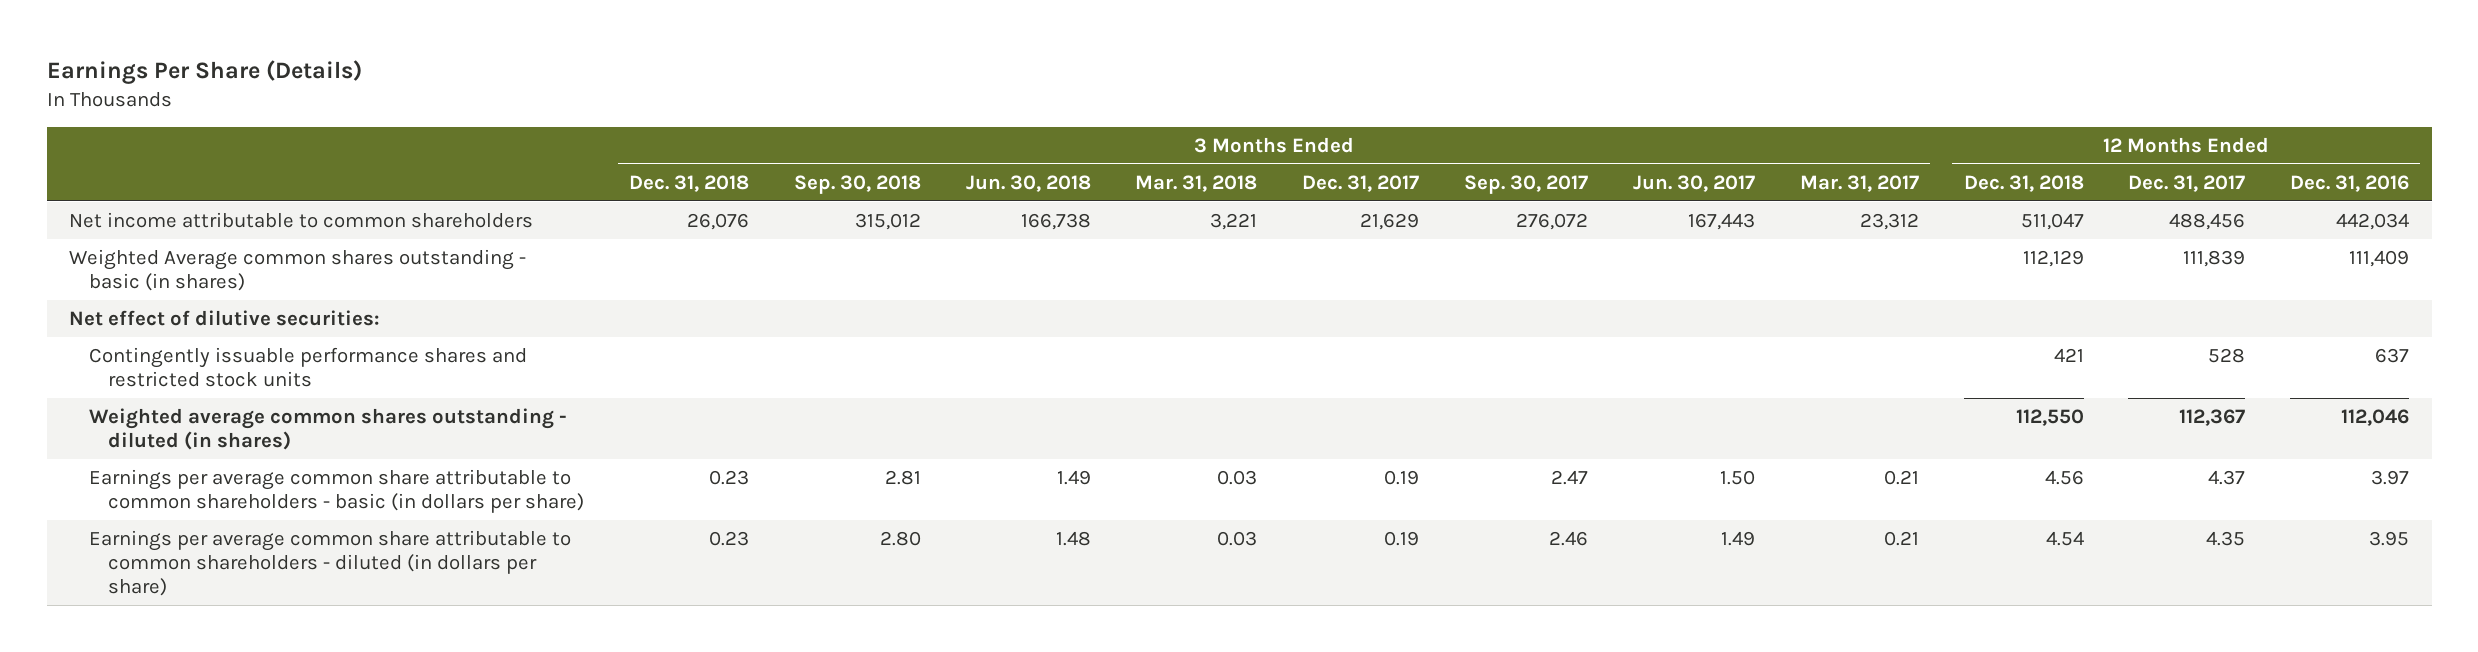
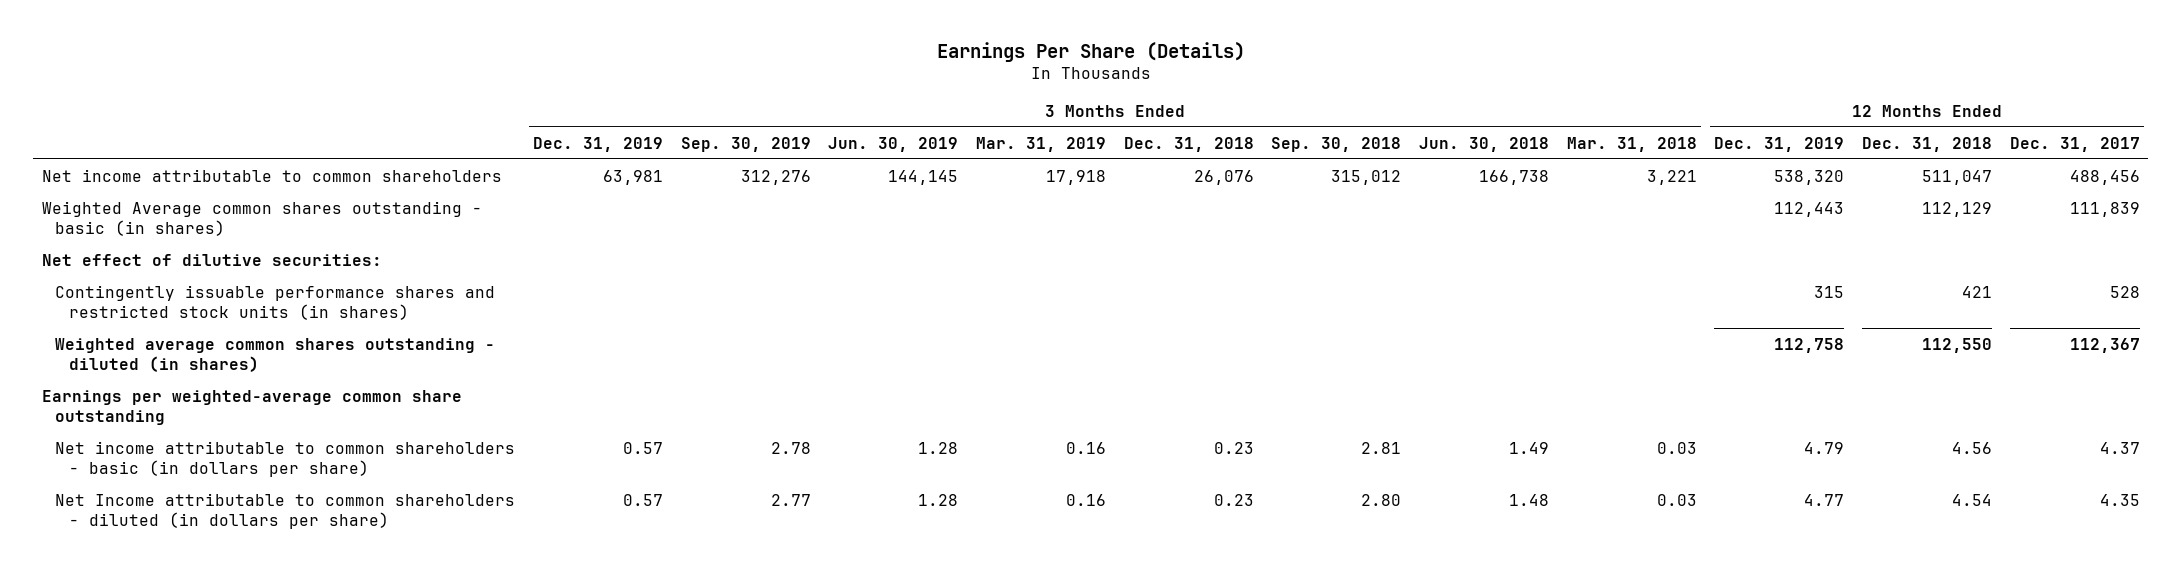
- | 3 Months Ended Dec. 31, 2018 | 3 Months Ended Sep. 30, 2018 | 3 Months Ended Jun. 30, 2018 | 3 Months Ended Mar. 31, 2018 | 3 Months Ended Dec. 31, 2017 | 3 Months Ended Sep. 30, 2017 | 3 Months Ended Jun. 30, 2017 | 3 Months Ended Mar. 31, 2017 | 12 Months Ended Dec. 31, 2018 | 12 Months Ended Dec. 31, 2017 | 12 Months Ended Dec. 31, 2016
+ | 3 Months Ended Dec. 31, 2019 | 3 Months Ended Sep. 30, 2019 | 3 Months Ended Jun. 30, 2019 | 3 Months Ended Mar. 31, 2019 | 3 Months Ended Dec. 31, 2018 | 3 Months Ended Sep. 30, 2018 | 3 Months Ended Jun. 30, 2018 | 3 Months Ended Mar. 31, 2018 | 12 Months Ended Dec. 31, 2019 | 12 Months Ended Dec. 31, 2018 | 12 Months Ended Dec. 31, 2017
- Contingently issuable performance shares and restricted stock units | | | | | | | | | 421 | 528 | 637
+ Contingently issuable performance shares and restricted stock units (in shares) | | | | | | | | | 315 | 421 | 528
- Earnings per average common share attributable to common shareholders - basic (in dollars per share) | 0.23 | 2.81 | 1.49 | 0.03 | 0.19 | 2.47 | 1.50 | 0.21 | 4.56 | 4.37 | 3.97
- Earnings per average common share attributable to common shareholders - diluted (in dollars per share) | 0.23 | 2.80 | 1.48 | 0.03 | 0.19 | 2.46 | 1.49 | 0.21 | 4.54 | 4.35 | 3.95
+ Earnings per weighted-average common share outstanding
+ Net income attributable to common shareholders - basic (in dollars per share) | 0.57 | 2.78 | 1.28 | 0.16 | 0.23 | 2.81 | 1.49 | 0.03 | 4.79 | 4.56 | 4.37
+ Net Income attributable to common shareholders - diluted (in dollars per share) | 0.57 | 2.77 | 1.28 | 0.16 | 0.23 | 2.80 | 1.48 | 0.03 | 4.77 | 4.54 | 4.35

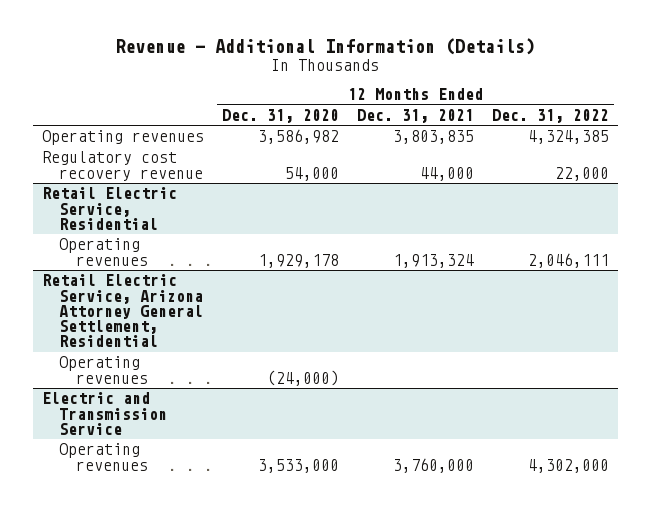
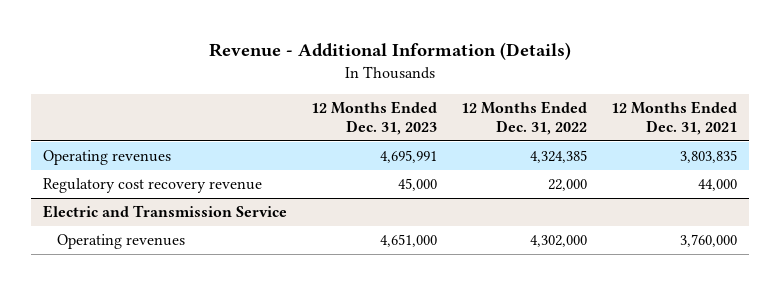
- | 12 Months Ended Dec. 31, 2020 | 12 Months Ended Dec. 31, 2021 | 12 Months Ended Dec. 31, 2022
+ | 12 Months Ended Dec. 31, 2023 | 12 Months Ended Dec. 31, 2022 | 12 Months Ended Dec. 31, 2021
- Retail Electric Service, Residential
- Operating revenues | 1,929,178 | 1,913,324 | 2,046,111
- Retail Electric Service, Arizona Attorney General Settlement, Residential
- Operating revenues | (24,000) | |

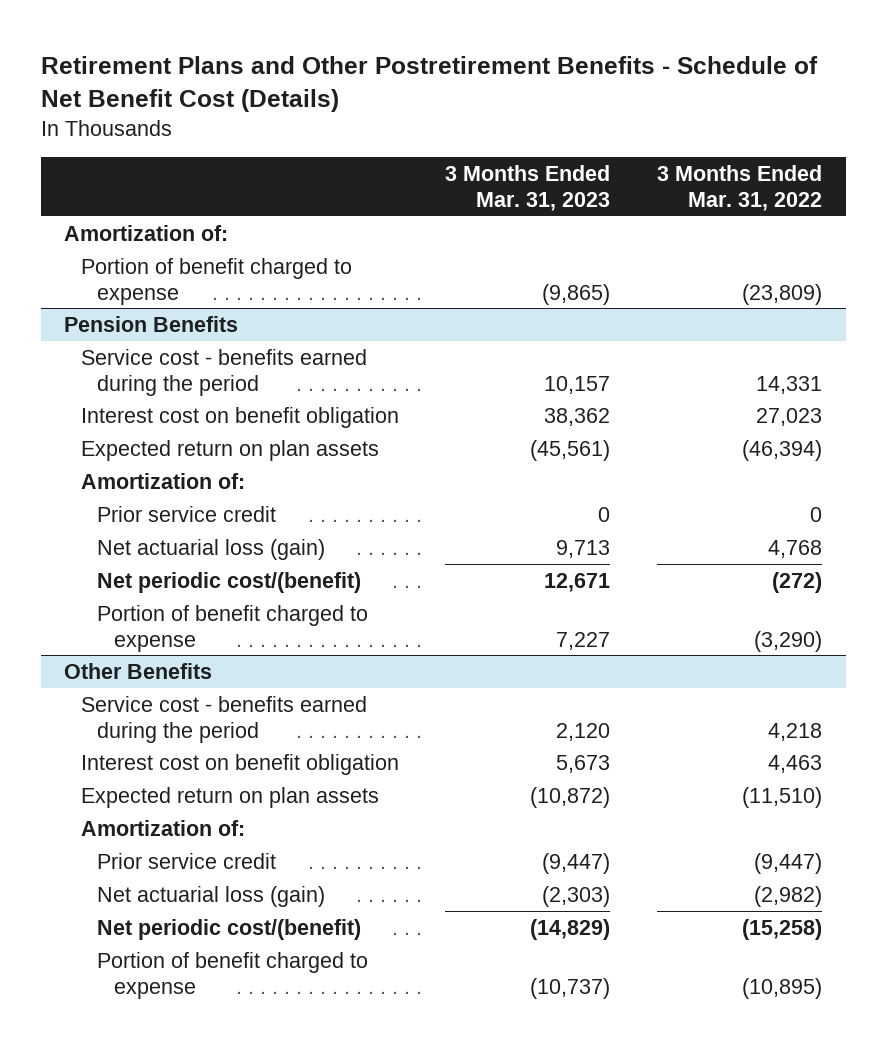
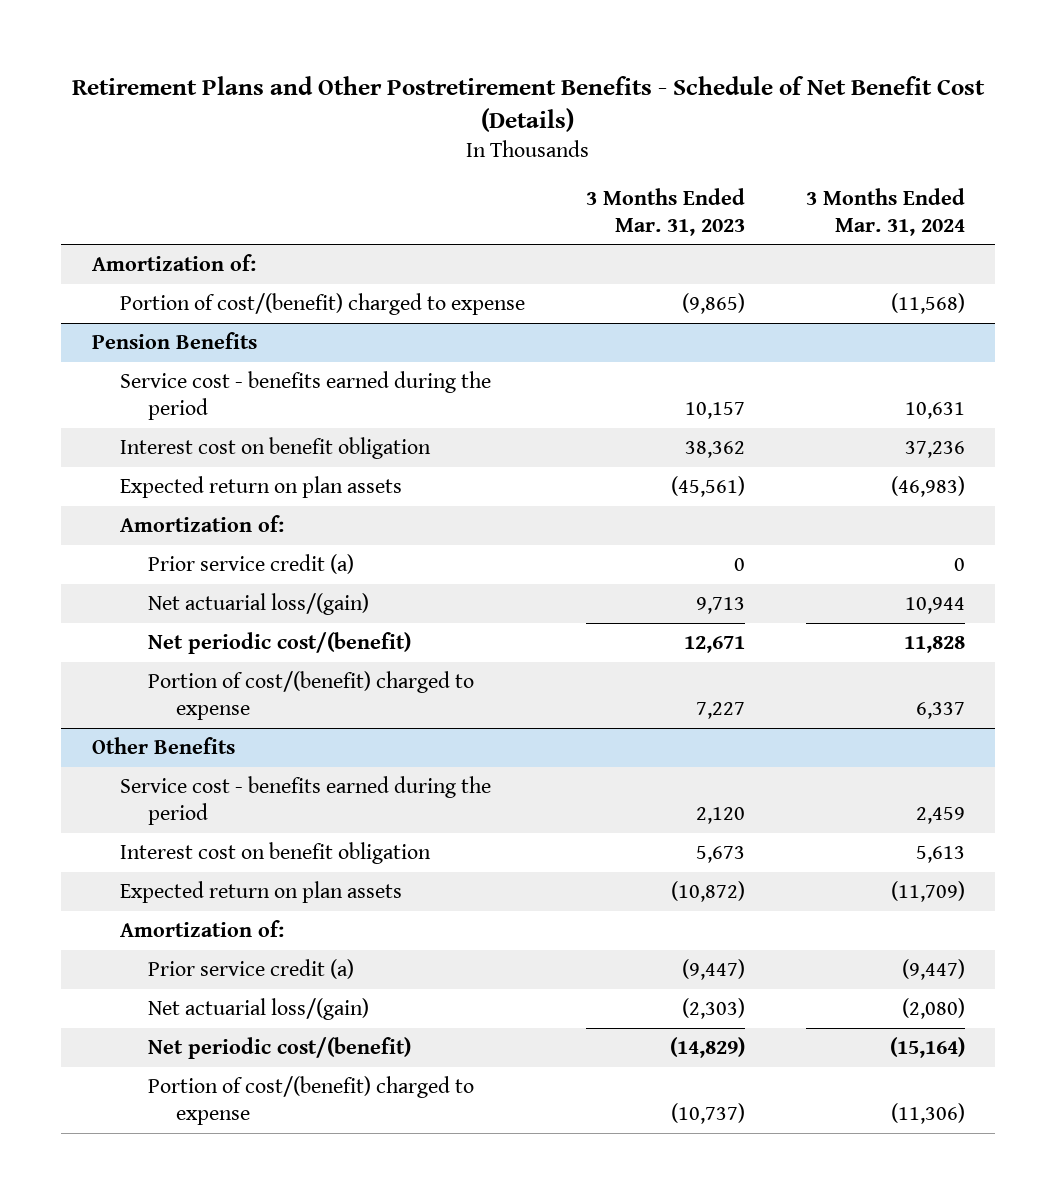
- | 3 Months Ended Mar. 31, 2023 | 3 Months Ended Mar. 31, 2022
+ | 3 Months Ended Mar. 31, 2023 | 3 Months Ended Mar. 31, 2024
- Portion of benefit charged to expense | (9,865) | (23,809)
+ Portion of cost/(benefit) charged to expense | (9,865) | (11,568)
@ Pension Benefits
- Prior service credit | 0 | 0
- Net actuarial loss (gain) | 9,713 | 4,768
+ Prior service credit (a) | 0 | 0
+ Net actuarial loss/(gain) | 9,713 | 10,944
- Portion of benefit charged to expense | 7,227 | (3,290)
+ Portion of cost/(benefit) charged to expense | 7,227 | 6,337
@ Other Benefits
- Prior service credit | (9,447) | (9,447)
- Net actuarial loss (gain) | (2,303) | (2,982)
+ Prior service credit (a) | (9,447) | (9,447)
+ Net actuarial loss/(gain) | (2,303) | (2,080)
- Portion of benefit charged to expense | (10,737) | (10,895)
+ Portion of cost/(benefit) charged to expense | (10,737) | (11,306)

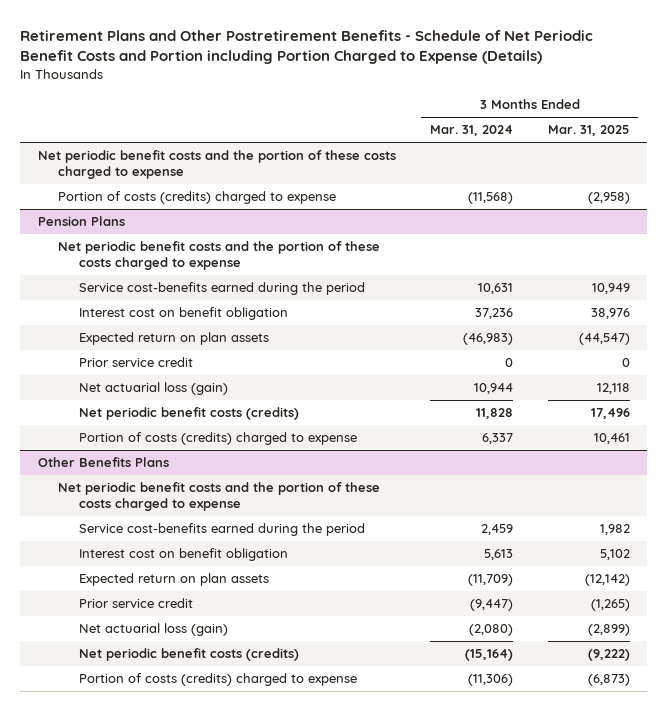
- Retirement Plans and Other Postretirement Benefits - Schedule of Net Benefit Cost (Details)
+ Retirement Plans and Other Postretirement Benefits - Schedule of Net Periodic Benefit Costs and Portion including Portion Charged to Expense (Details)
- | 3 Months Ended Mar. 31, 2023 | 3 Months Ended Mar. 31, 2024
+ | 3 Months Ended Mar. 31, 2024 | 3 Months Ended Mar. 31, 2025
- Amortization of:
- Portion of cost/(benefit) charged to expense | (9,865) | (11,568)
- Pension Benefits
- Service cost - benefits earned during the period | 10,157 | 10,631
+ Net periodic benefit costs and the portion of these costs charged to expense
+ Portion of costs (credits) charged to expense | (11,568) | (2,958)
+ Pension Plans
+ Net periodic benefit costs and the portion of these costs charged to expense
+ Service cost-benefits earned during the period | 10,631 | 10,949
- Amortization of:
- Prior service credit (a) | 0 | 0
- Net actuarial loss/(gain) | 9,713 | 10,944
- Net periodic cost/(benefit) | 12,671 | 11,828
- Portion of cost/(benefit) charged to expense | 7,227 | 6,337
- Other Benefits
- Service cost - benefits earned during the period | 2,120 | 2,459
+ Prior service credit | 0 | 0
+ Net actuarial loss (gain) | 10,944 | 12,118
+ Net periodic benefit costs (credits) | 11,828 | 17,496
+ Portion of costs (credits) charged to expense | 6,337 | 10,461
+ Other Benefits Plans
+ Net periodic benefit costs and the portion of these costs charged to expense
+ Service cost-benefits earned during the period | 2,459 | 1,982
- Amortization of:
- Prior service credit (a) | (9,447) | (9,447)
- Net actuarial loss/(gain) | (2,303) | (2,080)
- Net periodic cost/(benefit) | (14,829) | (15,164)
- Portion of cost/(benefit) charged to expense | (10,737) | (11,306)
+ Prior service credit | (9,447) | (1,265)
+ Net actuarial loss (gain) | (2,080) | (2,899)
+ Net periodic benefit costs (credits) | (15,164) | (9,222)
+ Portion of costs (credits) charged to expense | (11,306) | (6,873)

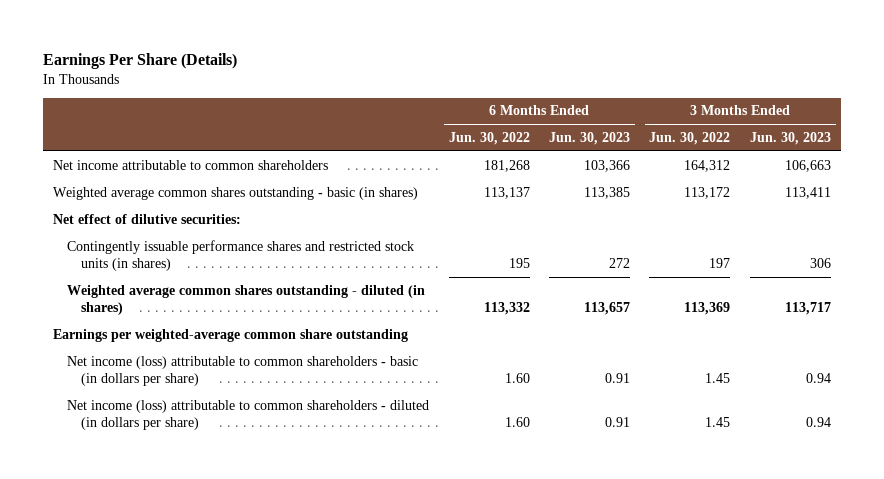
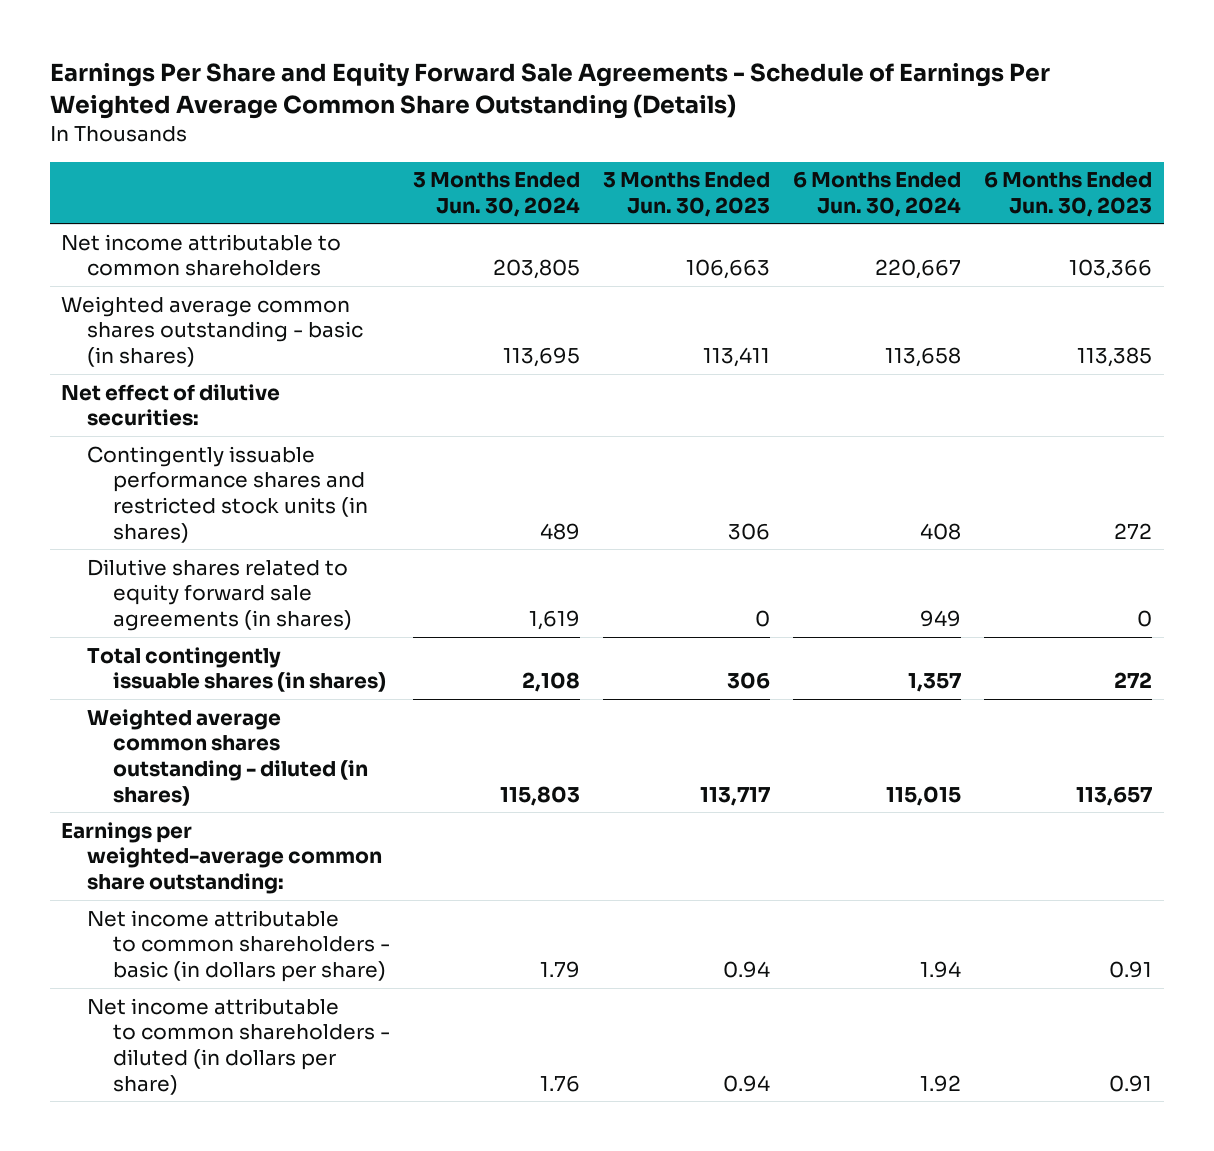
- Earnings Per Share (Details)
+ Earnings Per Share and Equity Forward Sale Agreements - Schedule of Earnings Per Weighted Average Common Share Outstanding (Details)
- | 6 Months Ended Jun. 30, 2022 | 6 Months Ended Jun. 30, 2023 | 3 Months Ended Jun. 30, 2022 | 3 Months Ended Jun. 30, 2023
+ | 3 Months Ended Jun. 30, 2024 | 3 Months Ended Jun. 30, 2023 | 6 Months Ended Jun. 30, 2024 | 6 Months Ended Jun. 30, 2023
+ Dilutive shares related to equity forward sale agreements (in shares) | 1,619 | 0 | 949 | 0
+ Total contingently issuable shares (in shares) | 2,108 | 306 | 1,357 | 272
- Earnings per weighted-average common share outstanding
- Net income (loss) attributable to common shareholders - basic (in dollars per share) | 1.60 | 0.91 | 1.45 | 0.94
- Net income (loss) attributable to common shareholders - diluted (in dollars per share) | 1.60 | 0.91 | 1.45 | 0.94
+ Earnings per weighted-average common share outstanding:
+ Net income attributable to common shareholders - basic (in dollars per share) | 1.79 | 0.94 | 1.94 | 0.91
+ Net income attributable to common shareholders - diluted (in dollars per share) | 1.76 | 0.94 | 1.92 | 0.91

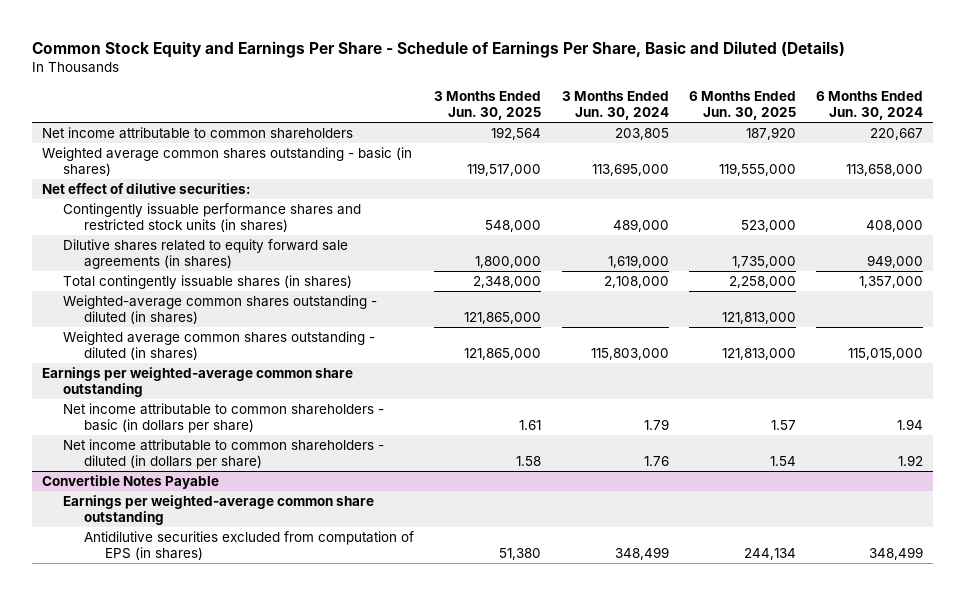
- Earnings Per Share and Equity Forward Sale Agreements - Schedule of Earnings Per Weighted Average Common Share Outstanding (Details)
+ Common Stock Equity and Earnings Per Share - Schedule of Earnings Per Share, Basic and Diluted (Details)
- | 3 Months Ended Jun. 30, 2024 | 3 Months Ended Jun. 30, 2023 | 6 Months Ended Jun. 30, 2024 | 6 Months Ended Jun. 30, 2023
+ | 3 Months Ended Jun. 30, 2025 | 3 Months Ended Jun. 30, 2024 | 6 Months Ended Jun. 30, 2025 | 6 Months Ended Jun. 30, 2024
- Weighted average common shares outstanding - basic (in shares) | 113,695 | 113,411 | 113,658 | 113,385
+ Weighted average common shares outstanding - basic (in shares) | 119,517,000 | 113,695,000 | 119,555,000 | 113,658,000
- Contingently issuable performance shares and restricted stock units (in shares) | 489 | 306 | 408 | 272
- Dilutive shares related to equity forward sale agreements (in shares) | 1,619 | 0 | 949 | 0
- Total contingently issuable shares (in shares) | 2,108 | 306 | 1,357 | 272
- Weighted average common shares outstanding - diluted (in shares) | 115,803 | 113,717 | 115,015 | 113,657
- Earnings per weighted-average common share outstanding:
+ Contingently issuable performance shares and restricted stock units (in shares) | 548,000 | 489,000 | 523,000 | 408,000
+ Dilutive shares related to equity forward sale agreements (in shares) | 1,800,000 | 1,619,000 | 1,735,000 | 949,000
+ Total contingently issuable shares (in shares) | 2,348,000 | 2,108,000 | 2,258,000 | 1,357,000
+ Weighted-average common shares outstanding - diluted (in shares) | 121,865,000 | | 121,813,000 |
+ Weighted average common shares outstanding - diluted (in shares) | 121,865,000 | 115,803,000 | 121,813,000 | 115,015,000
+ Earnings per weighted-average common share outstanding
+ Convertible Notes Payable
+ Earnings per weighted-average common share outstanding
+ Antidilutive securities excluded from computation of EPS (in shares) | 51,380 | 348,499 | 244,134 | 348,499

